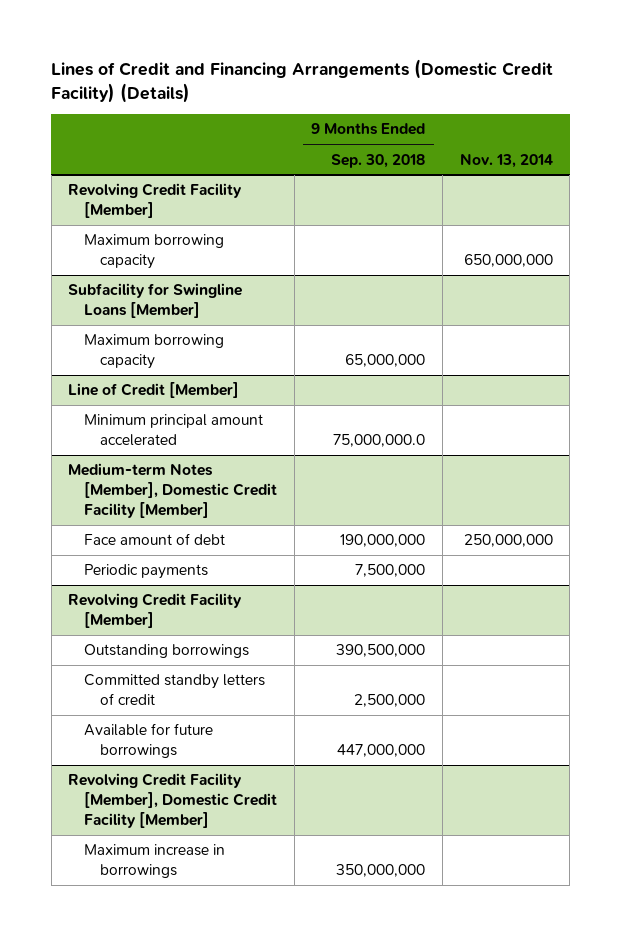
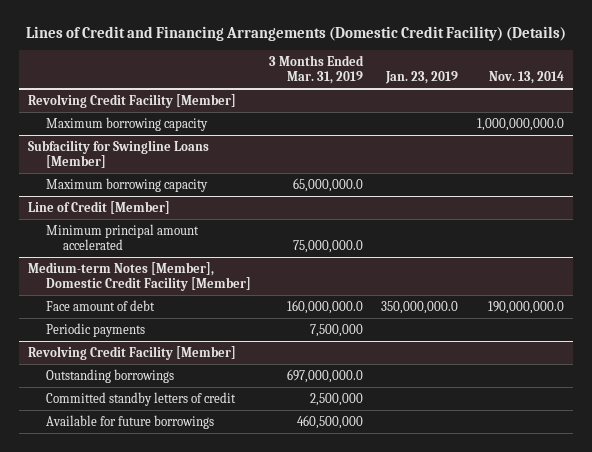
- | 9 Months Ended Sep. 30, 2018 | Nov. 13, 2014
+ | 3 Months Ended Mar. 31, 2019 | Jan. 23, 2019 | Nov. 13, 2014
@ Revolving Credit Facility [Member]
- Maximum borrowing capacity | | 650,000,000
+ Maximum borrowing capacity | | | 1,000,000,000.0
@ Medium-term Notes [Member], Domestic Credit Facility [Member]
- Face amount of debt | 190,000,000 | 250,000,000
+ Face amount of debt | 160,000,000.0 | 350,000,000.0 | 190,000,000.0
- Revolving Credit Facility [Member], Domestic Credit Facility [Member]
- Maximum increase in borrowings | 350,000,000 |

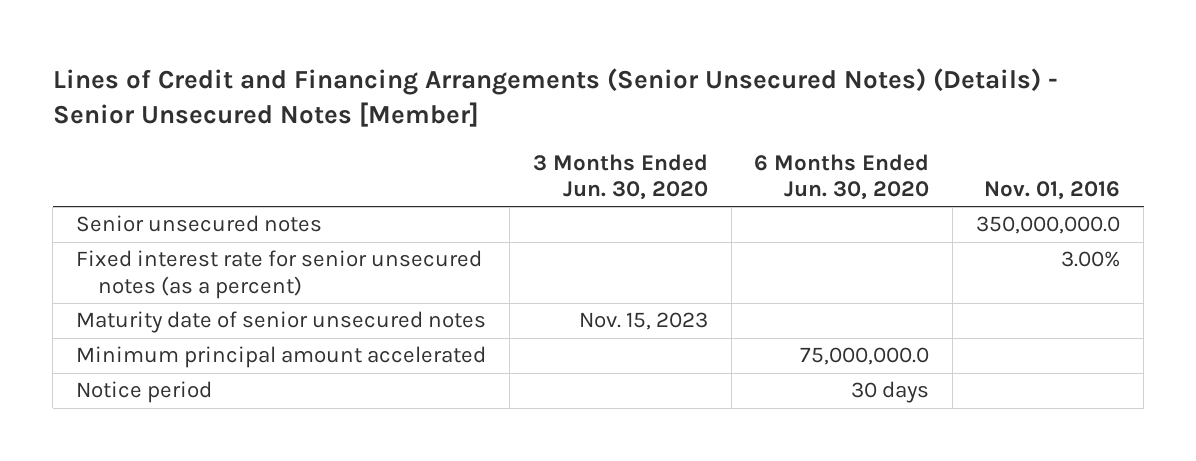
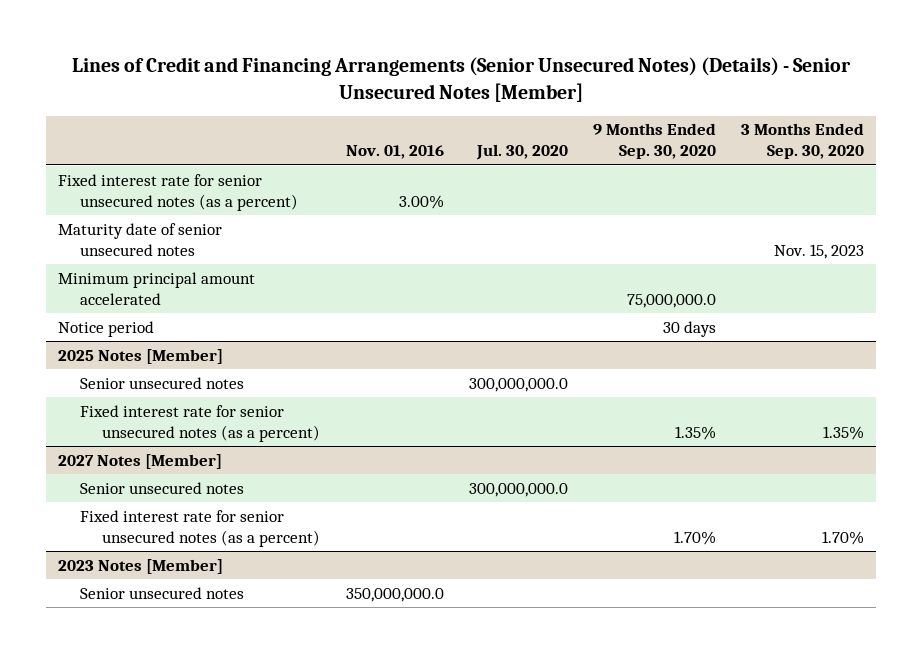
- | 3 Months Ended Jun. 30, 2020 | 6 Months Ended Jun. 30, 2020 | Nov. 01, 2016
+ | Nov. 01, 2016 | Jul. 30, 2020 | 9 Months Ended Sep. 30, 2020 | 3 Months Ended Sep. 30, 2020
- Senior unsecured notes | | | 350,000,000.0
+ 2025 Notes [Member]
+ Senior unsecured notes | | 300,000,000.0 | |
+ Fixed interest rate for senior unsecured notes (as a percent) | | | 1.35% | 1.35%
+ 2027 Notes [Member]
+ Senior unsecured notes | | 300,000,000.0 | |
+ Fixed interest rate for senior unsecured notes (as a percent) | | | 1.70% | 1.70%
+ 2023 Notes [Member]
+ Senior unsecured notes | 350,000,000.0 | | |

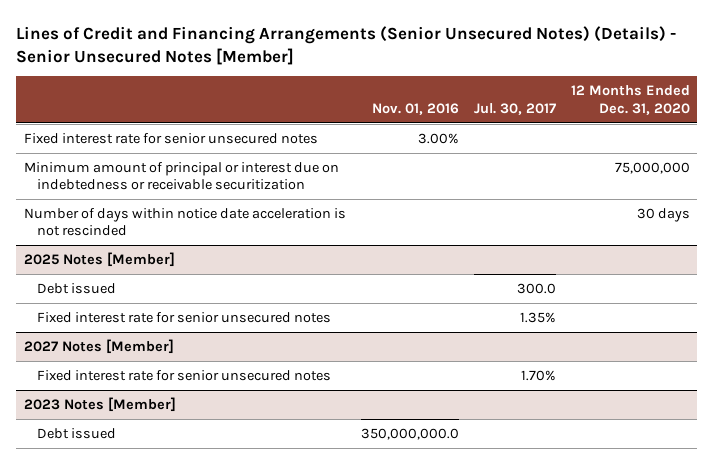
- | Nov. 01, 2016 | Jul. 30, 2020 | 9 Months Ended Sep. 30, 2020 | 3 Months Ended Sep. 30, 2020
+ | Nov. 01, 2016 | Jul. 30, 2017 | 12 Months Ended Dec. 31, 2020
- Fixed interest rate for senior unsecured notes (as a percent) | 3.00% | | |
- Maturity date of senior unsecured notes | | | | Nov. 15, 2023
- Minimum principal amount accelerated | | | 75,000,000.0 |
- Notice period | | | 30 days |
+ Fixed interest rate for senior unsecured notes | 3.00% | |
+ Minimum amount of principal or interest due on indebtedness or receivable securitization | | | 75,000,000
+ Number of days within notice date acceleration is not rescinded | | | 30 days
@ 2025 Notes [Member]
- Senior unsecured notes | | 300,000,000.0 | |
- Fixed interest rate for senior unsecured notes (as a percent) | | | 1.35% | 1.35%
+ Debt issued | | 300.0 |
+ Fixed interest rate for senior unsecured notes | | 1.35% |
@ 2027 Notes [Member]
- Senior unsecured notes | | 300,000,000.0 | |
- Fixed interest rate for senior unsecured notes (as a percent) | | | 1.70% | 1.70%
+ Fixed interest rate for senior unsecured notes | | 1.70% |
@ 2023 Notes [Member]
- Senior unsecured notes | 350,000,000.0 | | |
+ Debt issued | 350,000,000.0 | |

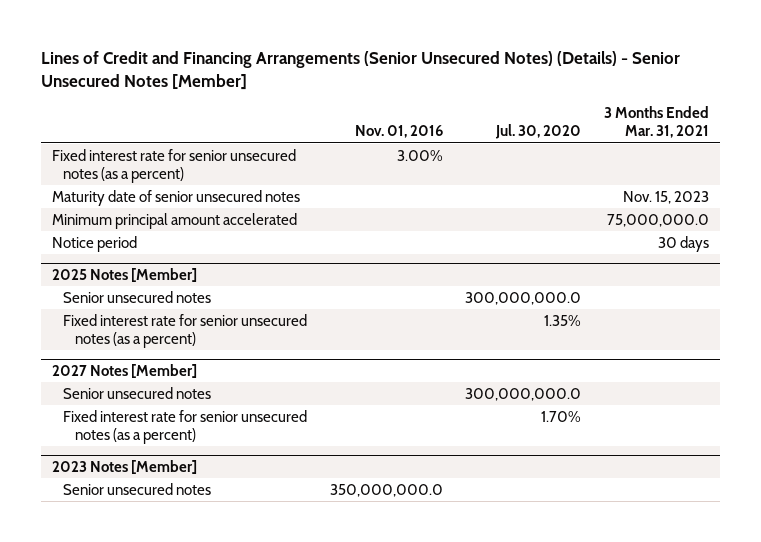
- | Nov. 01, 2016 | Jul. 30, 2017 | 12 Months Ended Dec. 31, 2020
+ | Nov. 01, 2016 | Jul. 30, 2020 | 3 Months Ended Mar. 31, 2021
- Fixed interest rate for senior unsecured notes | 3.00% | |
- Minimum amount of principal or interest due on indebtedness or receivable securitization | | | 75,000,000
- Number of days within notice date acceleration is not rescinded | | | 30 days
+ Fixed interest rate for senior unsecured notes (as a percent) | 3.00% | |
+ Maturity date of senior unsecured notes | | | Nov. 15, 2023
+ Minimum principal amount accelerated | | | 75,000,000.0
+ Notice period | | | 30 days
@ 2025 Notes [Member]
- Debt issued | | 300.0 |
- Fixed interest rate for senior unsecured notes | | 1.35% |
+ Senior unsecured notes | | 300,000,000.0 |
+ Fixed interest rate for senior unsecured notes (as a percent) | | 1.35% |
@ 2027 Notes [Member]
- Fixed interest rate for senior unsecured notes | | 1.70% |
+ Senior unsecured notes | | 300,000,000.0 |
+ Fixed interest rate for senior unsecured notes (as a percent) | | 1.70% |
@ 2023 Notes [Member]
- Debt issued | 350,000,000.0 | |
+ Senior unsecured notes | 350,000,000.0 | |

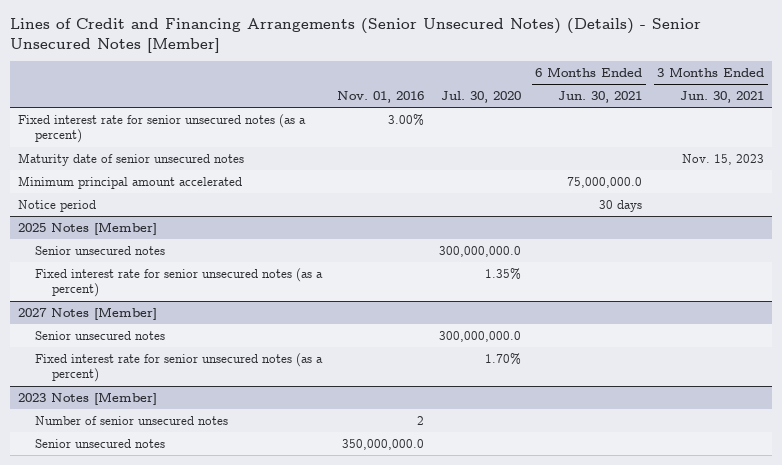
- | Nov. 01, 2016 | Jul. 30, 2020 | 3 Months Ended Mar. 31, 2021
+ | Nov. 01, 2016 | Jul. 30, 2020 | 6 Months Ended Jun. 30, 2021 | 3 Months Ended Jun. 30, 2021
@ 2023 Notes [Member]
+ Number of senior unsecured notes | 2 | | |

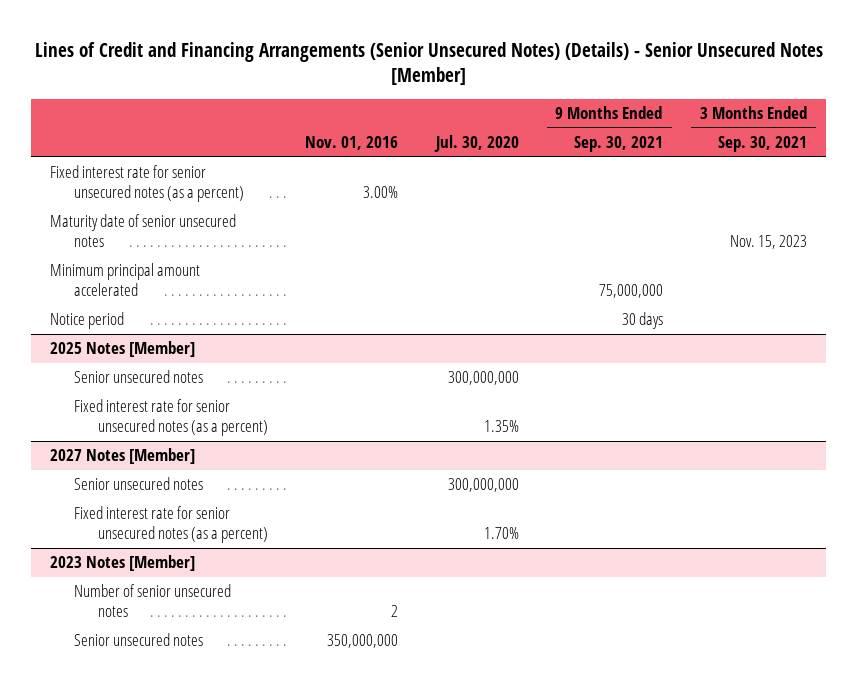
- | Nov. 01, 2016 | Jul. 30, 2020 | 6 Months Ended Jun. 30, 2021 | 3 Months Ended Jun. 30, 2021
+ | Nov. 01, 2016 | Jul. 30, 2020 | 9 Months Ended Sep. 30, 2021 | 3 Months Ended Sep. 30, 2021
@ 2025 Notes [Member]
- Senior unsecured notes | | 300,000,000.0 | |
+ Senior unsecured notes | | 300,000,000 | |
@ 2027 Notes [Member]
- Senior unsecured notes | | 300,000,000.0 | |
+ Senior unsecured notes | | 300,000,000 | |
@ 2023 Notes [Member]
- Senior unsecured notes | 350,000,000.0 | | |
+ Senior unsecured notes | 350,000,000 | | |

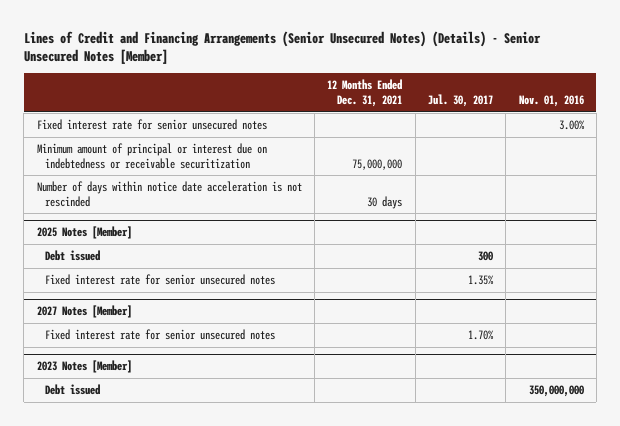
- | Nov. 01, 2016 | Jul. 30, 2020 | 9 Months Ended Sep. 30, 2021 | 3 Months Ended Sep. 30, 2021
+ | 12 Months Ended Dec. 31, 2021 | Jul. 30, 2017 | Nov. 01, 2016
- Fixed interest rate for senior unsecured notes (as a percent) | 3.00% | | |
- Maturity date of senior unsecured notes | | | | Nov. 15, 2023
- Minimum principal amount accelerated | | | 75,000,000 |
- Notice period | | | 30 days |
+ Fixed interest rate for senior unsecured notes | | | 3.00%
+ Minimum amount of principal or interest due on indebtedness or receivable securitization | 75,000,000 | |
+ Number of days within notice date acceleration is not rescinded | 30 days | |
@ 2025 Notes [Member]
- Senior unsecured notes | | 300,000,000 | |
- Fixed interest rate for senior unsecured notes (as a percent) | | 1.35% | |
+ Debt issued | | 300 |
+ Fixed interest rate for senior unsecured notes | | 1.35% |
@ 2027 Notes [Member]
- Senior unsecured notes | | 300,000,000 | |
- Fixed interest rate for senior unsecured notes (as a percent) | | 1.70% | |
+ Fixed interest rate for senior unsecured notes | | 1.70% |
@ 2023 Notes [Member]
- Number of senior unsecured notes | 2 | | |
- Senior unsecured notes | 350,000,000 | | |
+ Debt issued | | | 350,000,000

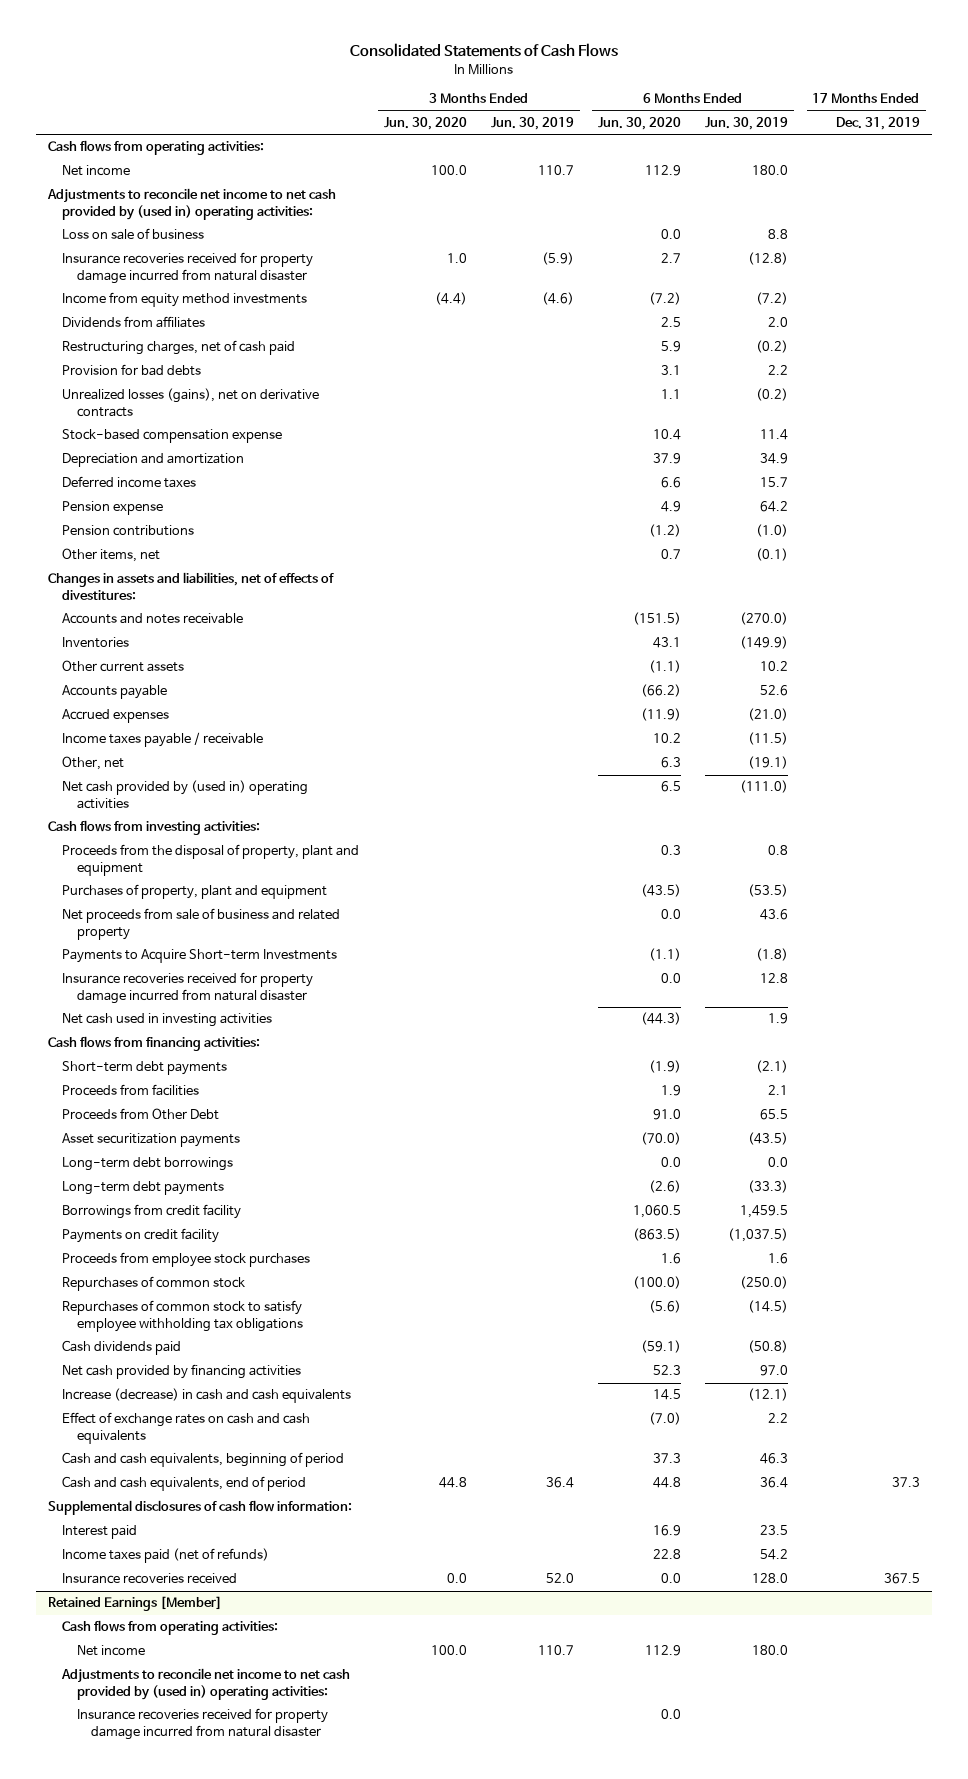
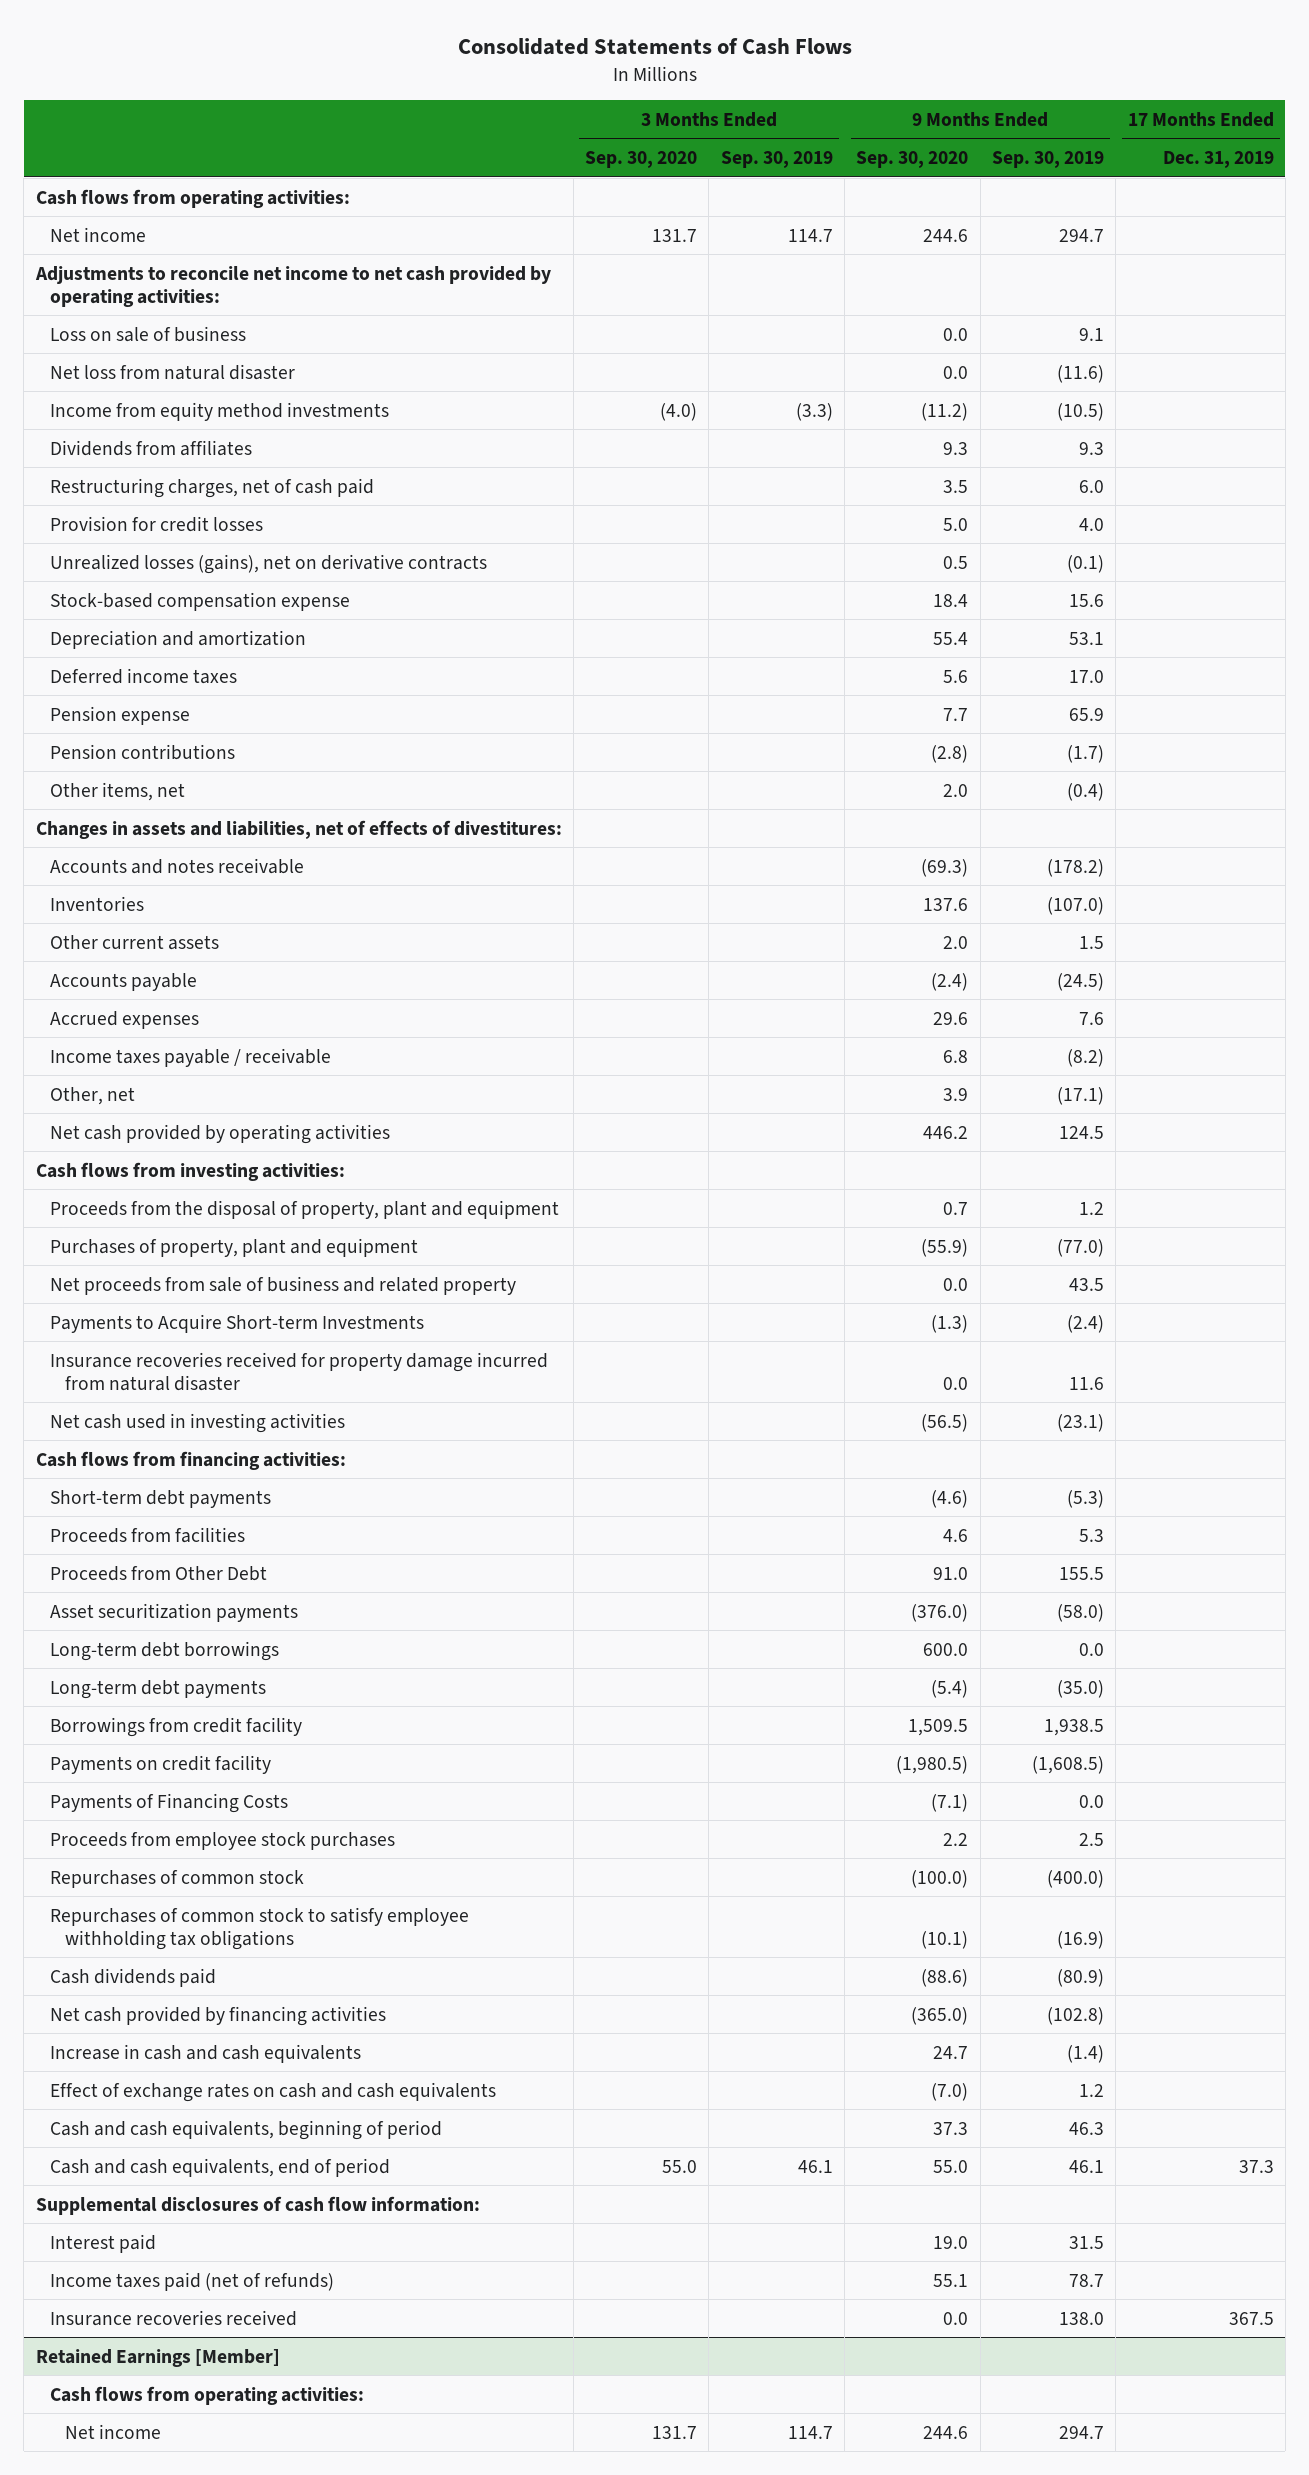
- | 3 Months Ended Jun. 30, 2020 | 3 Months Ended Jun. 30, 2019 | 6 Months Ended Jun. 30, 2020 | 6 Months Ended Jun. 30, 2019 | 17 Months Ended Dec. 31, 2019
+ | 3 Months Ended Sep. 30, 2020 | 3 Months Ended Sep. 30, 2019 | 9 Months Ended Sep. 30, 2020 | 9 Months Ended Sep. 30, 2019 | 17 Months Ended Dec. 31, 2019
- Adjustments to reconcile net income to net cash provided by (used in) operating activities:
+ Adjustments to reconcile net income to net cash provided by operating activities:
- Insurance recoveries received for property damage incurred from natural disaster | 1.0 | (5.9) | 2.7 | (12.8) |
+ Net loss from natural disaster | | | 0.0 | (11.6) |
- Provision for bad debts | | | 3.1 | 2.2 |
+ Provision for credit losses | | | 5.0 | 4.0 |
- Net cash provided by (used in) operating activities | | | 6.5 | (111.0) |
+ Net cash provided by operating activities | | | 446.2 | 124.5 |
+ Payments of Financing Costs | | | (7.1) | 0.0 |
- Increase (decrease) in cash and cash equivalents | | | 14.5 | (12.1) |
+ Increase in cash and cash equivalents | | | 24.7 | (1.4) |
@ Retained Earnings [Member]
- Adjustments to reconcile net income to net cash provided by (used in) operating activities:
- Insurance recoveries received for property damage incurred from natural disaster | | | 0.0 | |

